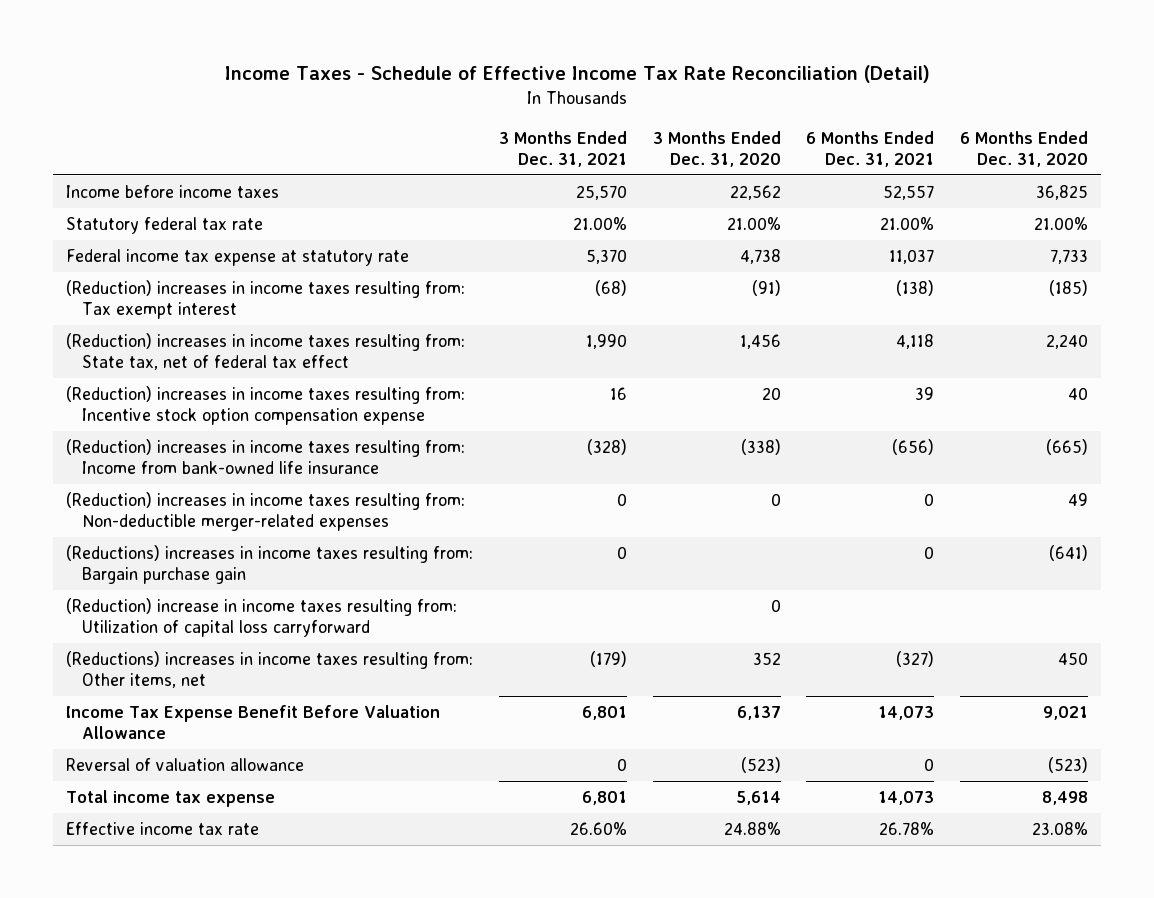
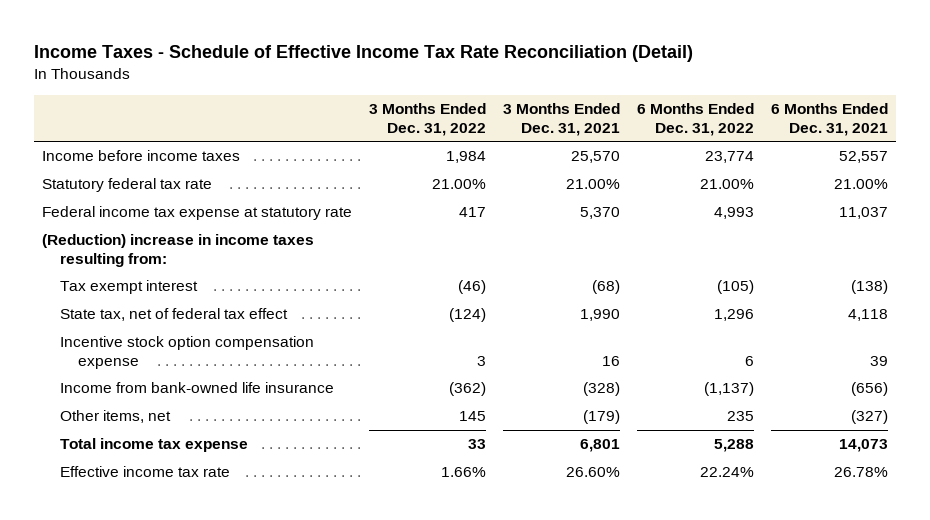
- | 3 Months Ended Dec. 31, 2021 | 3 Months Ended Dec. 31, 2020 | 6 Months Ended Dec. 31, 2021 | 6 Months Ended Dec. 31, 2020
+ | 3 Months Ended Dec. 31, 2022 | 3 Months Ended Dec. 31, 2021 | 6 Months Ended Dec. 31, 2022 | 6 Months Ended Dec. 31, 2021
- (Reduction) increases in income taxes resulting from: Tax exempt interest | (68) | (91) | (138) | (185)
- (Reduction) increases in income taxes resulting from: State tax, net of federal tax effect | 1,990 | 1,456 | 4,118 | 2,240
- (Reduction) increases in income taxes resulting from: Incentive stock option compensation expense | 16 | 20 | 39 | 40
- (Reduction) increases in income taxes resulting from: Income from bank-owned life insurance | (328) | (338) | (656) | (665)
- (Reduction) increases in income taxes resulting from: Non-deductible merger-related expenses | 0 | 0 | 0 | 49
- (Reductions) increases in income taxes resulting from: Bargain purchase gain | 0 | | 0 | (641)
- (Reduction) increase in income taxes resulting from: Utilization of capital loss carryforward | | 0 | |
- (Reductions) increases in income taxes resulting from: Other items, net | (179) | 352 | (327) | 450
- Income Tax Expense Benefit Before Valuation Allowance | 6,801 | 6,137 | 14,073 | 9,021
- Reversal of valuation allowance | 0 | (523) | 0 | (523)
+ (Reduction) increase in income taxes resulting from:
+ Tax exempt interest | (46) | (68) | (105) | (138)
+ State tax, net of federal tax effect | (124) | 1,990 | 1,296 | 4,118
+ Incentive stock option compensation expense | 3 | 16 | 6 | 39
+ Income from bank-owned life insurance | (362) | (328) | (1,137) | (656)
+ Other items, net | 145 | (179) | 235 | (327)

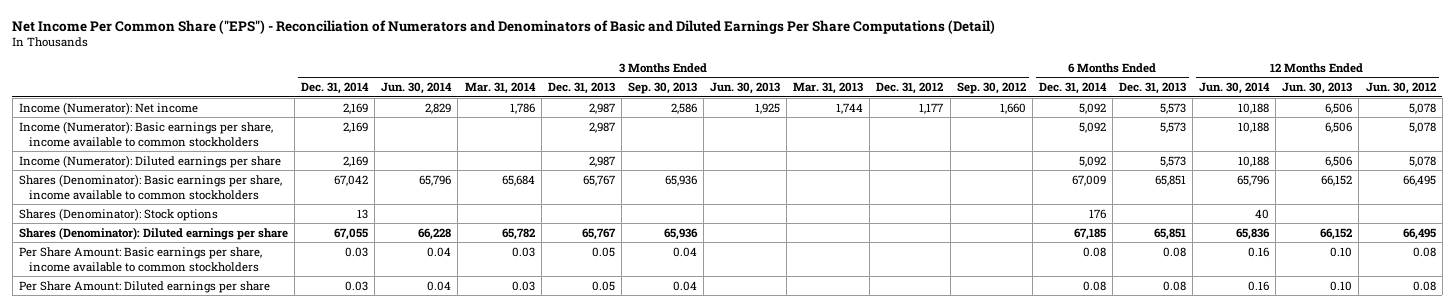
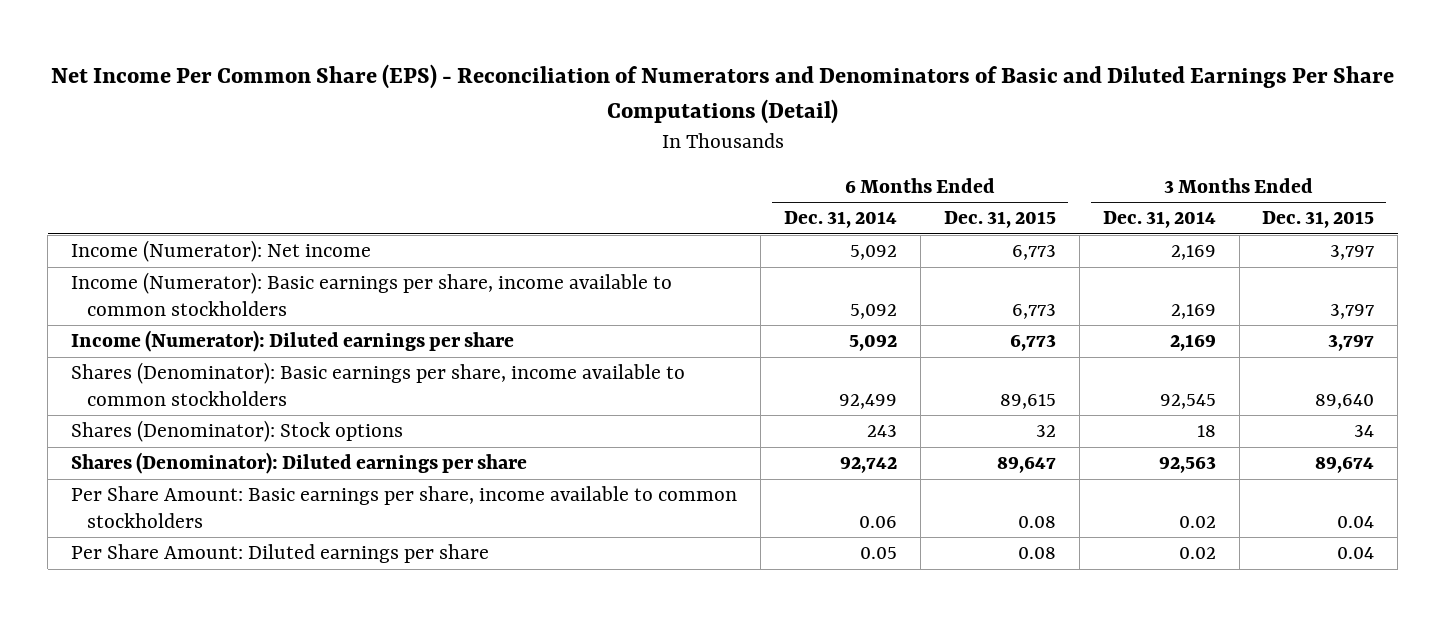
- Net Income Per Common Share ("EPS") - Reconciliation of Numerators and Denominators of Basic and Diluted Earnings Per Share Computations (Detail)
+ Net Income Per Common Share (EPS) - Reconciliation of Numerators and Denominators of Basic and Diluted Earnings Per Share Computations (Detail)
- | 3 Months Ended Dec. 31, 2014 | 3 Months Ended Jun. 30, 2014 | 3 Months Ended Mar. 31, 2014 | 3 Months Ended Dec. 31, 2013 | 3 Months Ended Sep. 30, 2013 | 3 Months Ended Jun. 30, 2013 | 3 Months Ended Mar. 31, 2013 | 3 Months Ended Dec. 31, 2012 | 3 Months Ended Sep. 30, 2012 | 6 Months Ended Dec. 31, 2014 | 6 Months Ended Dec. 31, 2013 | 12 Months Ended Jun. 30, 2014 | 12 Months Ended Jun. 30, 2013 | 12 Months Ended Jun. 30, 2012
+ | 6 Months Ended Dec. 31, 2014 | 6 Months Ended Dec. 31, 2015 | 3 Months Ended Dec. 31, 2014 | 3 Months Ended Dec. 31, 2015
- Shares (Denominator): Basic earnings per share, income available to common stockholders | 67,042 | 65,796 | 65,684 | 65,767 | 65,936 | | | | | 67,009 | 65,851 | 65,796 | 66,152 | 66,495
- Shares (Denominator): Stock options | 13 | | | | | | | | | 176 | | 40 | |
- Shares (Denominator): Diluted earnings per share | 67,055 | 66,228 | 65,782 | 65,767 | 65,936 | | | | | 67,185 | 65,851 | 65,836 | 66,152 | 66,495
- Per Share Amount: Basic earnings per share, income available to common stockholders | 0.03 | 0.04 | 0.03 | 0.05 | 0.04 | | | | | 0.08 | 0.08 | 0.16 | 0.10 | 0.08
- Per Share Amount: Diluted earnings per share | 0.03 | 0.04 | 0.03 | 0.05 | 0.04 | | | | | 0.08 | 0.08 | 0.16 | 0.10 | 0.08
+ Shares (Denominator): Basic earnings per share, income available to common stockholders | 92,499 | 89,615 | 92,545 | 89,640
+ Shares (Denominator): Stock options | 243 | 32 | 18 | 34
+ Shares (Denominator): Diluted earnings per share | 92,742 | 89,647 | 92,563 | 89,674
+ Per Share Amount: Basic earnings per share, income available to common stockholders | 0.06 | 0.08 | 0.02 | 0.04
+ Per Share Amount: Diluted earnings per share | 0.05 | 0.08 | 0.02 | 0.04

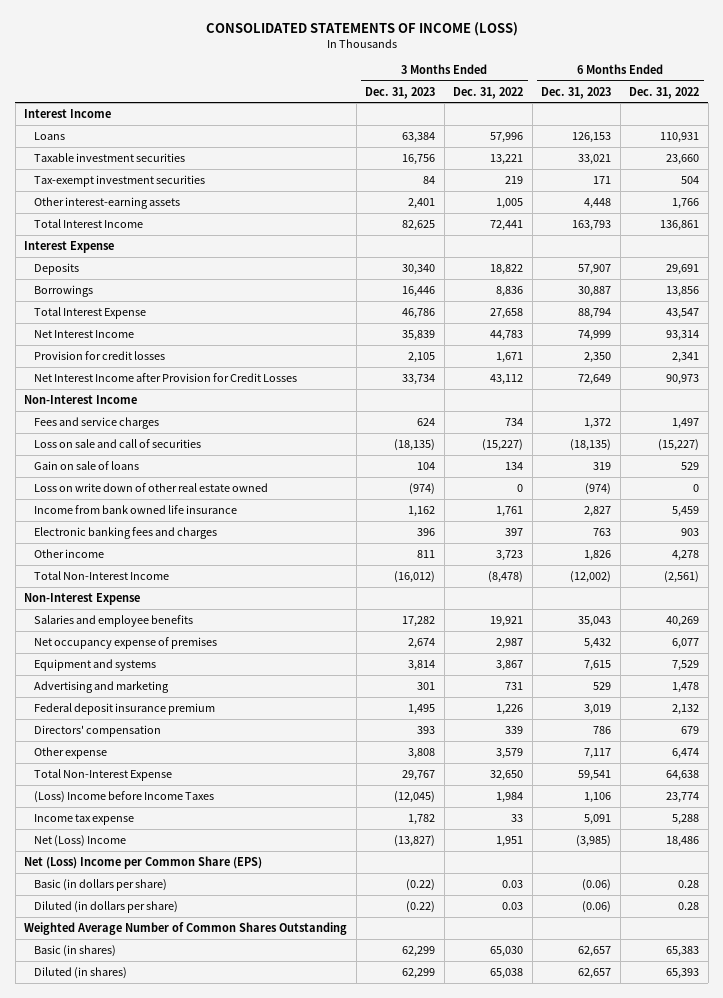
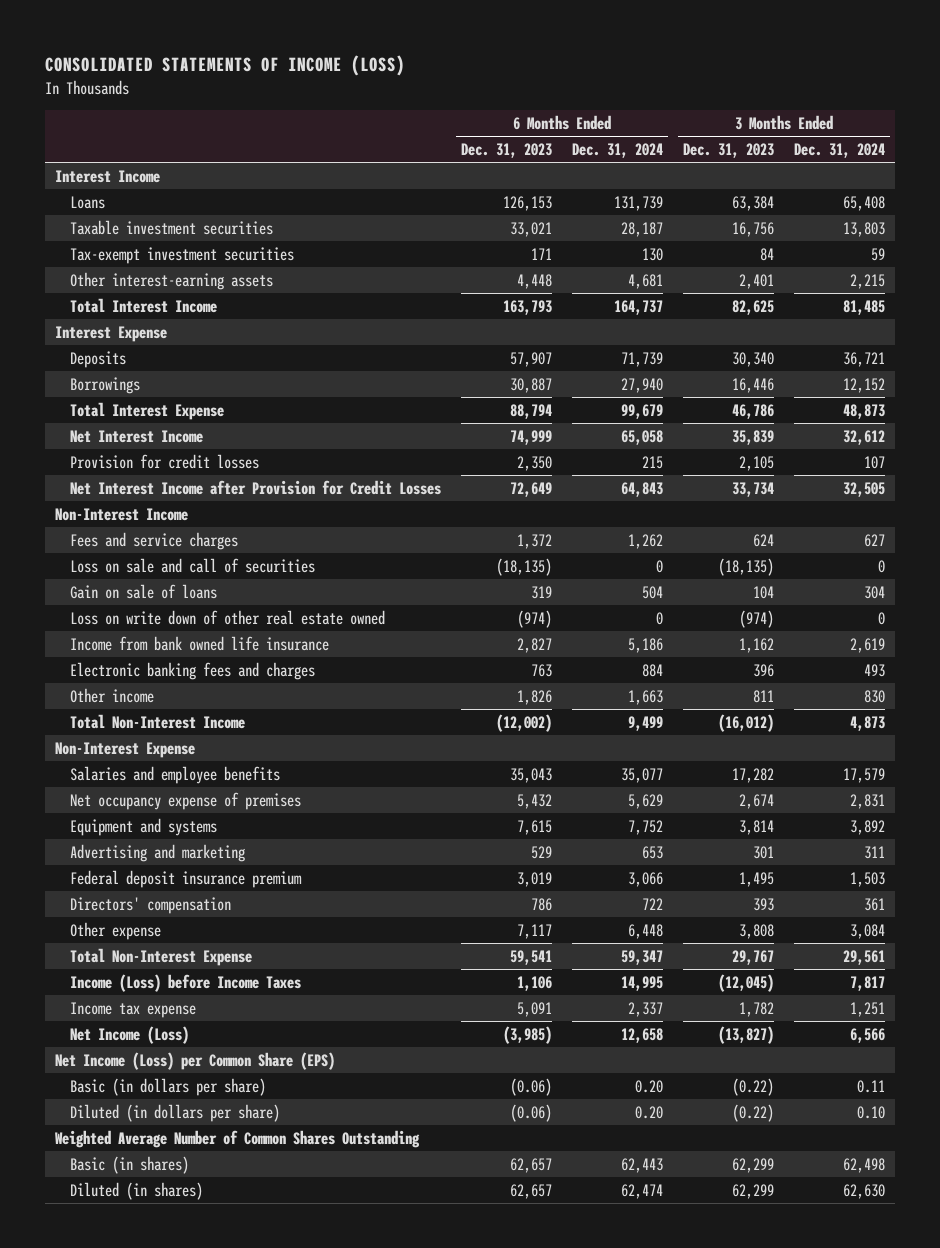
- | 3 Months Ended Dec. 31, 2023 | 3 Months Ended Dec. 31, 2022 | 6 Months Ended Dec. 31, 2023 | 6 Months Ended Dec. 31, 2022
+ | 6 Months Ended Dec. 31, 2023 | 6 Months Ended Dec. 31, 2024 | 3 Months Ended Dec. 31, 2023 | 3 Months Ended Dec. 31, 2024
- (Loss) Income before Income Taxes | (12,045) | 1,984 | 1,106 | 23,774
+ Income (Loss) before Income Taxes | 1,106 | 14,995 | (12,045) | 7,817
- Net (Loss) Income | (13,827) | 1,951 | (3,985) | 18,486
- Net (Loss) Income per Common Share (EPS)
+ Net Income (Loss) | (3,985) | 12,658 | (13,827) | 6,566
+ Net Income (Loss) per Common Share (EPS)

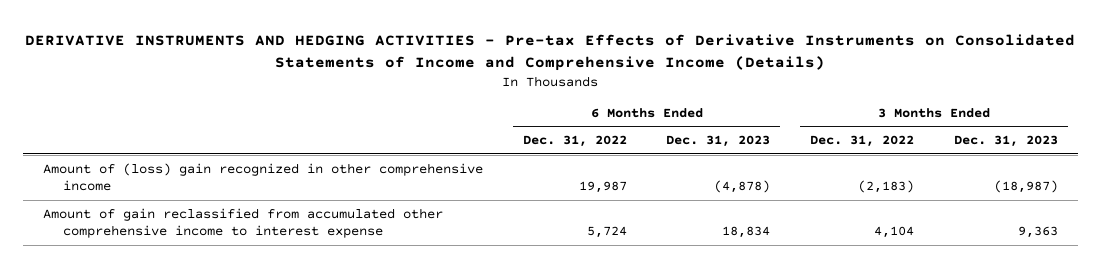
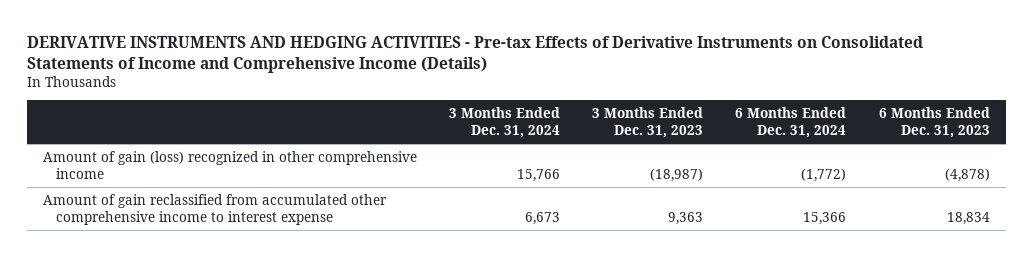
- | 6 Months Ended Dec. 31, 2022 | 6 Months Ended Dec. 31, 2023 | 3 Months Ended Dec. 31, 2022 | 3 Months Ended Dec. 31, 2023
+ | 3 Months Ended Dec. 31, 2024 | 3 Months Ended Dec. 31, 2023 | 6 Months Ended Dec. 31, 2024 | 6 Months Ended Dec. 31, 2023
- Amount of (loss) gain recognized in other comprehensive income | 19,987 | (4,878) | (2,183) | (18,987)
+ Amount of gain (loss) recognized in other comprehensive income | 15,766 | (18,987) | (1,772) | (4,878)

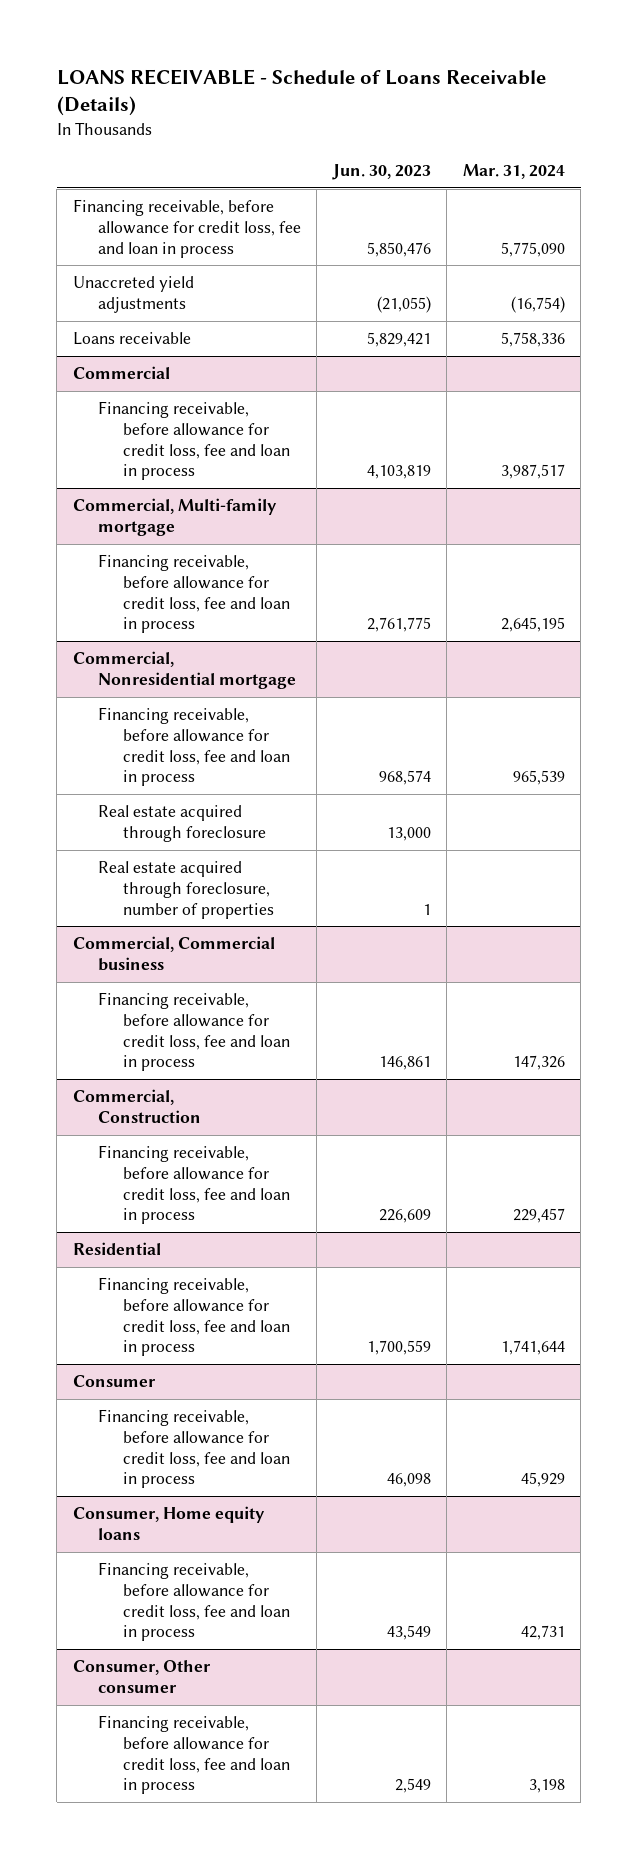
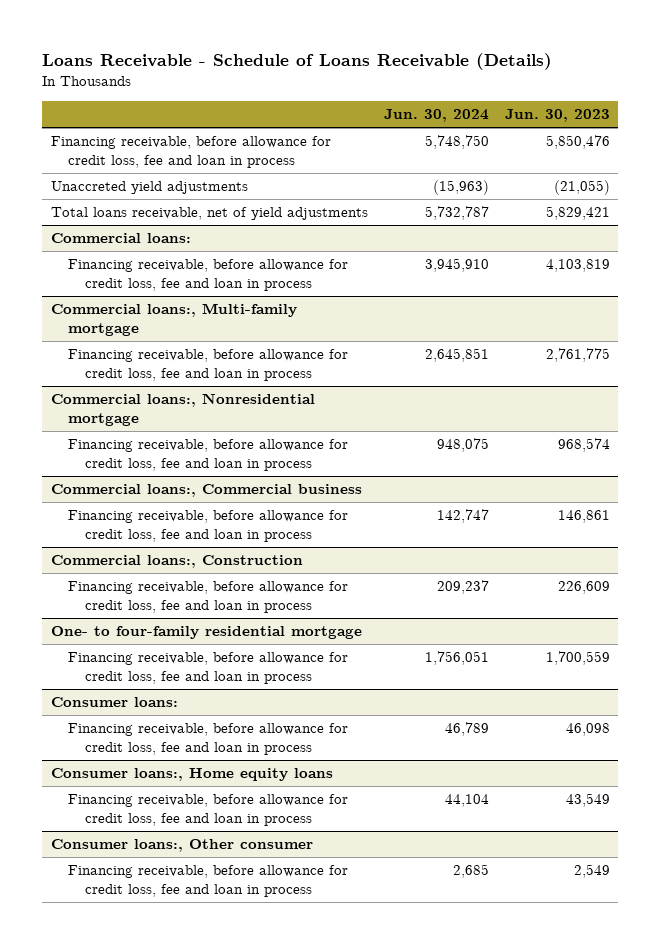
- LOANS RECEIVABLE - Schedule of Loans Receivable (Details)
+ Loans Receivable - Schedule of Loans Receivable (Details)
- | Jun. 30, 2023 | Mar. 31, 2024
+ | Jun. 30, 2024 | Jun. 30, 2023
- Loans receivable | 5,829,421 | 5,758,336
- Commercial
+ Total loans receivable, net of yield adjustments | 5,732,787 | 5,829,421
+ Commercial loans:
- Commercial, Multi-family mortgage
+ Commercial loans:, Multi-family mortgage
- Commercial, Nonresidential mortgage
+ Commercial loans:, Nonresidential mortgage
- Real estate acquired through foreclosure | 13,000 |
- Real estate acquired through foreclosure, number of properties | 1 |
- Commercial, Commercial business
+ Commercial loans:, Commercial business
- Commercial, Construction
+ Commercial loans:, Construction
- Residential
+ One- to four-family residential mortgage
- Consumer
+ Consumer loans:
- Consumer, Home equity loans
+ Consumer loans:, Home equity loans
- Consumer, Other consumer
+ Consumer loans:, Other consumer

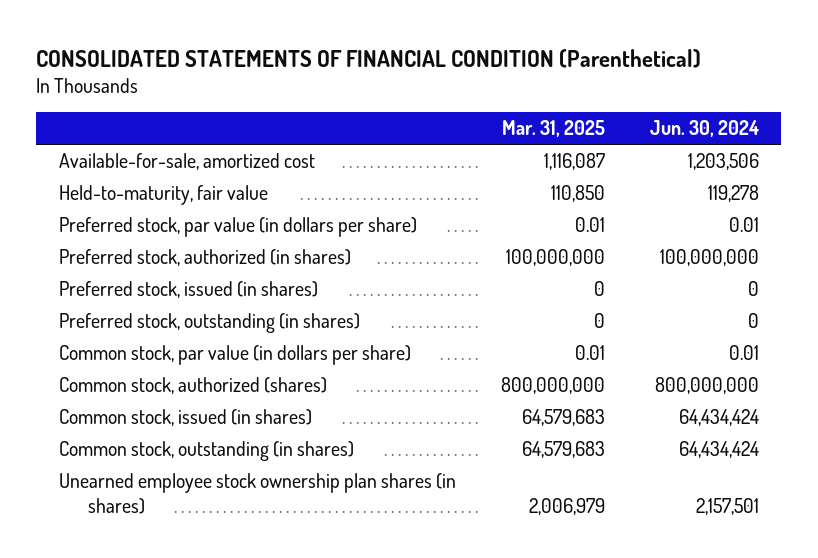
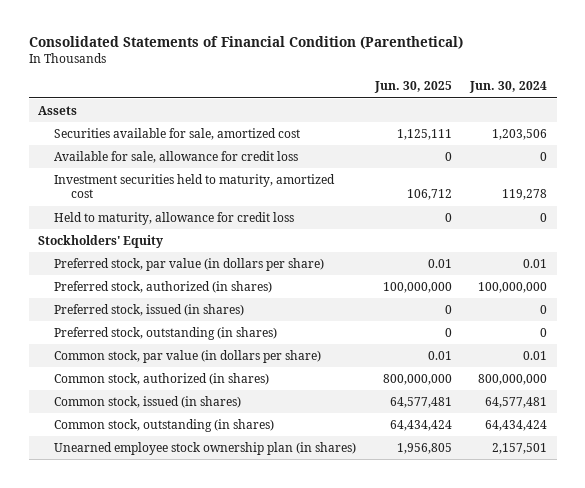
- CONSOLIDATED STATEMENTS OF FINANCIAL CONDITION (Parenthetical)
+ Consolidated Statements of Financial Condition (Parenthetical)
- | Mar. 31, 2025 | Jun. 30, 2024
+ | Jun. 30, 2025 | Jun. 30, 2024
- Available-for-sale, amortized cost | 1,116,087 | 1,203,506
- Held-to-maturity, fair value | 110,850 | 119,278
+ Assets
+ Securities available for sale, amortized cost | 1,125,111 | 1,203,506
+ Available for sale, allowance for credit loss | 0 | 0
+ Investment securities held to maturity, amortized cost | 106,712 | 119,278
+ Held to maturity, allowance for credit loss | 0 | 0
+ Stockholders' Equity
- Common stock, authorized (shares) | 800,000,000 | 800,000,000
- Common stock, issued (in shares) | 64,579,683 | 64,434,424
+ Common stock, authorized (in shares) | 800,000,000 | 800,000,000
+ Common stock, issued (in shares) | 64,577,481 | 64,577,481
- Unearned employee stock ownership plan shares (in shares) | 2,006,979 | 2,157,501
+ Unearned employee stock ownership plan (in shares) | 1,956,805 | 2,157,501

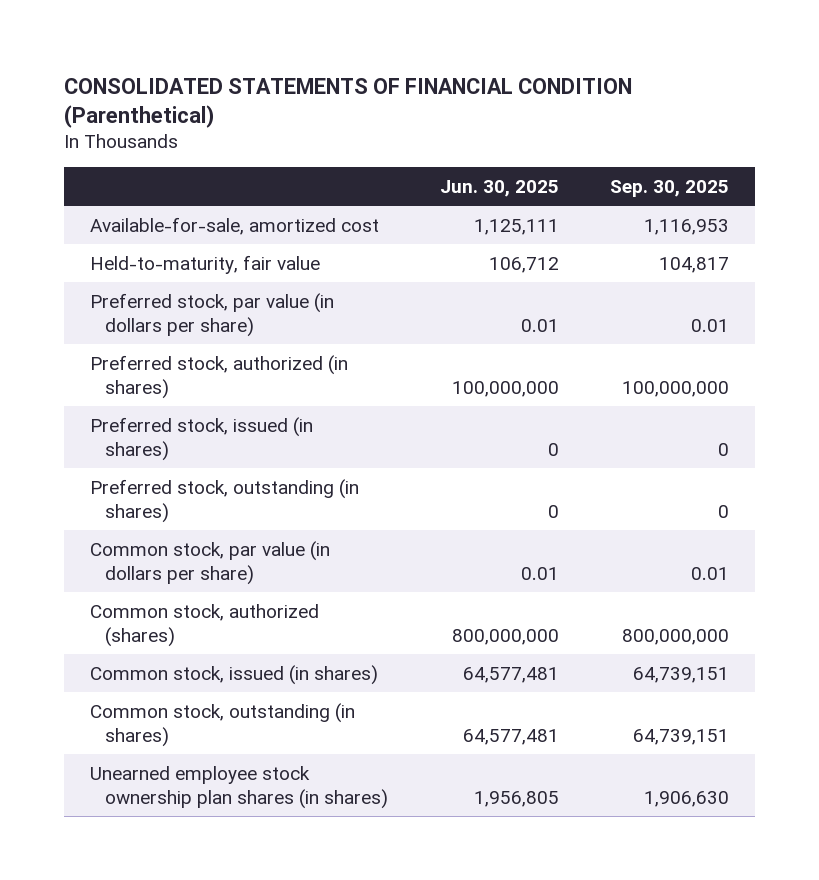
- Consolidated Statements of Financial Condition (Parenthetical)
+ CONSOLIDATED STATEMENTS OF FINANCIAL CONDITION (Parenthetical)
- | Jun. 30, 2025 | Jun. 30, 2024
+ | Jun. 30, 2025 | Sep. 30, 2025
- Assets
- Securities available for sale, amortized cost | 1,125,111 | 1,203,506
- Available for sale, allowance for credit loss | 0 | 0
- Investment securities held to maturity, amortized cost | 106,712 | 119,278
- Held to maturity, allowance for credit loss | 0 | 0
- Stockholders' Equity
+ Available-for-sale, amortized cost | 1,125,111 | 1,116,953
+ Held-to-maturity, fair value | 106,712 | 104,817
- Common stock, authorized (in shares) | 800,000,000 | 800,000,000
+ Common stock, authorized (shares) | 800,000,000 | 800,000,000
- Common stock, outstanding (in shares) | 64,434,424 | 64,434,424
- Unearned employee stock ownership plan (in shares) | 1,956,805 | 2,157,501
+ Common stock, outstanding (in shares) | 64,577,481 | 64,739,151
+ Unearned employee stock ownership plan shares (in shares) | 1,956,805 | 1,906,630

